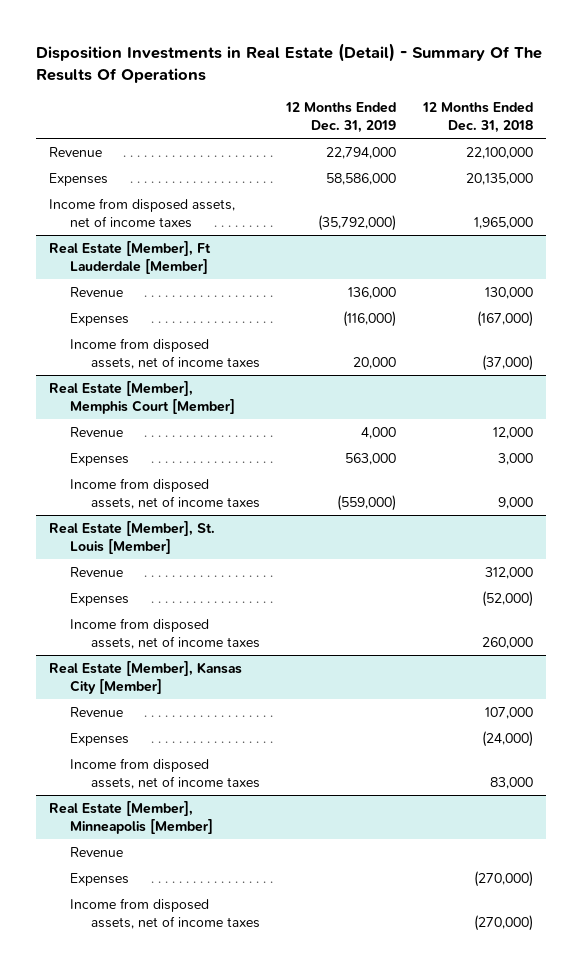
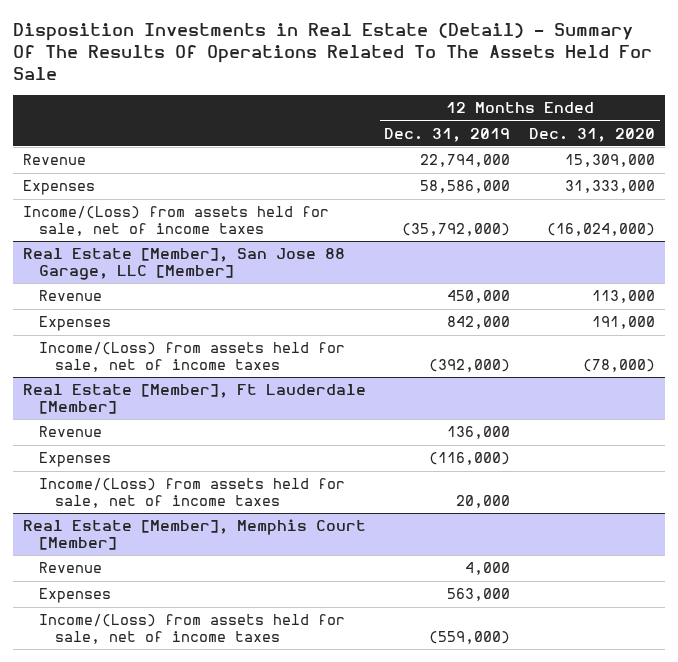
- Disposition Investments in Real Estate (Detail) - Summary Of The Results Of Operations
+ Disposition Investments in Real Estate (Detail) - Summary Of The Results Of Operations Related To The Assets Held For Sale
- | 12 Months Ended Dec. 31, 2019 | 12 Months Ended Dec. 31, 2018
+ | 12 Months Ended Dec. 31, 2019 | 12 Months Ended Dec. 31, 2020
- Income from disposed assets, net of income taxes | (35,792,000) | 1,965,000
+ Income/(Loss) from assets held for sale, net of income taxes | (35,792,000) | (16,024,000)
+ Real Estate [Member], San Jose 88 Garage, LLC [Member]
+ Revenue | 450,000 | 113,000
+ Expenses | 842,000 | 191,000
+ Income/(Loss) from assets held for sale, net of income taxes | (392,000) | (78,000)
@ Real Estate [Member], Ft Lauderdale [Member]
- Income from disposed assets, net of income taxes | 20,000 | (37,000)
+ Income/(Loss) from assets held for sale, net of income taxes | 20,000 |
@ Real Estate [Member], Memphis Court [Member]
- Income from disposed assets, net of income taxes | (559,000) | 9,000
- Real Estate [Member], St. Louis [Member]
- Revenue | | 312,000
- Expenses | | (52,000)
- Income from disposed assets, net of income taxes | | 260,000
- Real Estate [Member], Kansas City [Member]
- Revenue | | 107,000
- Expenses | | (24,000)
- Income from disposed assets, net of income taxes | | 83,000
- Real Estate [Member], Minneapolis [Member]
- Revenue
- Expenses | | (270,000)
- Income from disposed assets, net of income taxes | | (270,000)
@ Real Estate [Member], Memphis Court [Member]
+ Income/(Loss) from assets held for sale, net of income taxes | (559,000) |

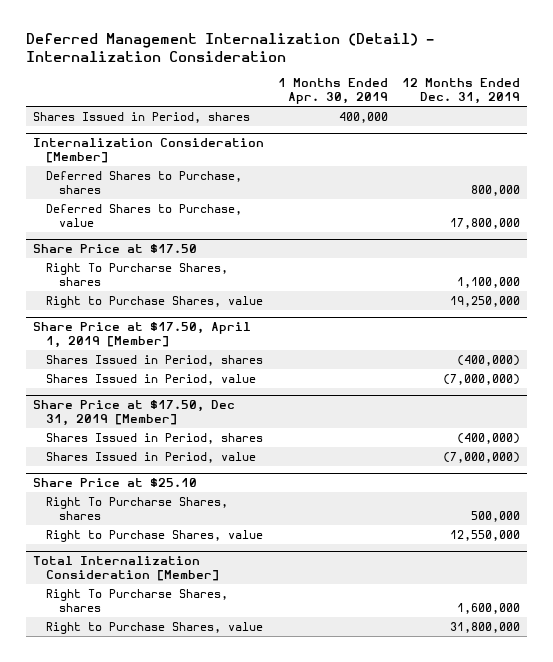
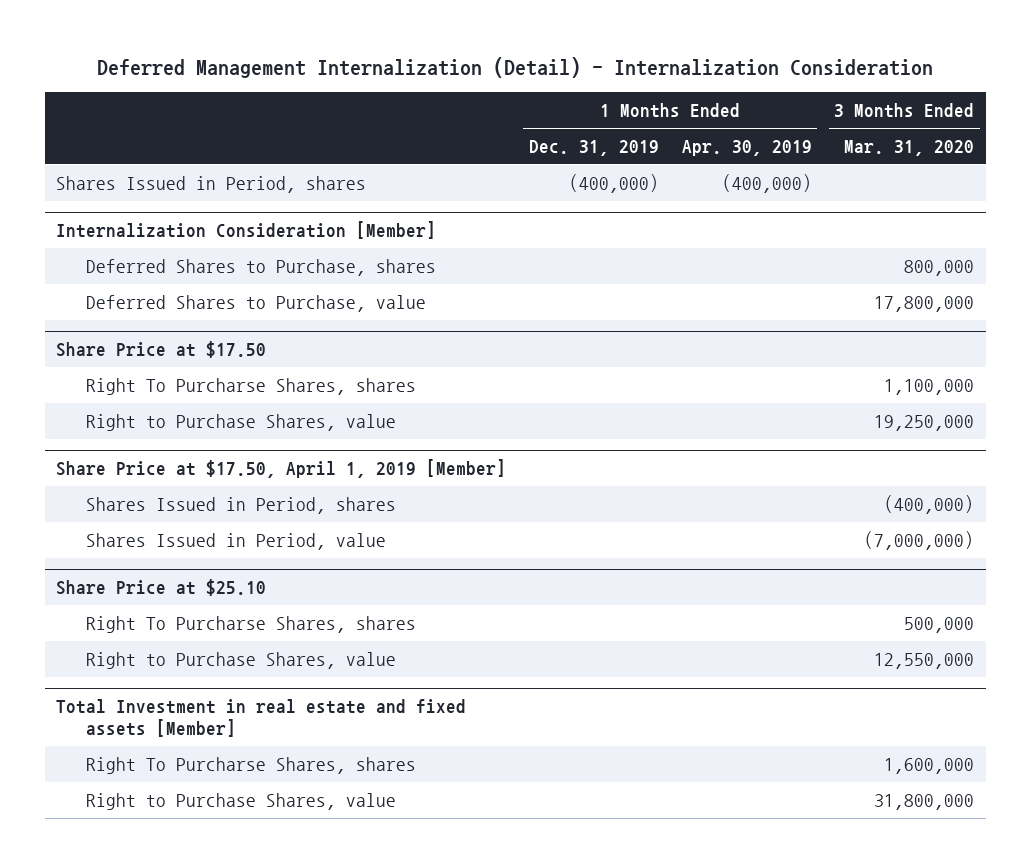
- | 1 Months Ended Apr. 30, 2019 | 12 Months Ended Dec. 31, 2019
+ | 1 Months Ended Dec. 31, 2019 | 1 Months Ended Apr. 30, 2019 | 3 Months Ended Mar. 31, 2020
- Shares Issued in Period, shares | 400,000 |
+ Shares Issued in Period, shares | (400,000) | (400,000) |
- Share Price at $17.50, Dec 31, 2019 [Member]
- Shares Issued in Period, shares | | (400,000)
- Shares Issued in Period, value | | (7,000,000)
- Total Internalization Consideration [Member]
- Right To Purcharse Shares, shares | | 1,600,000
- Right to Purchase Shares, value | | 31,800,000
+ Total Investment in real estate and fixed assets [Member]
+ Right To Purcharse Shares, shares | | | 1,600,000
+ Right to Purchase Shares, value | | | 31,800,000

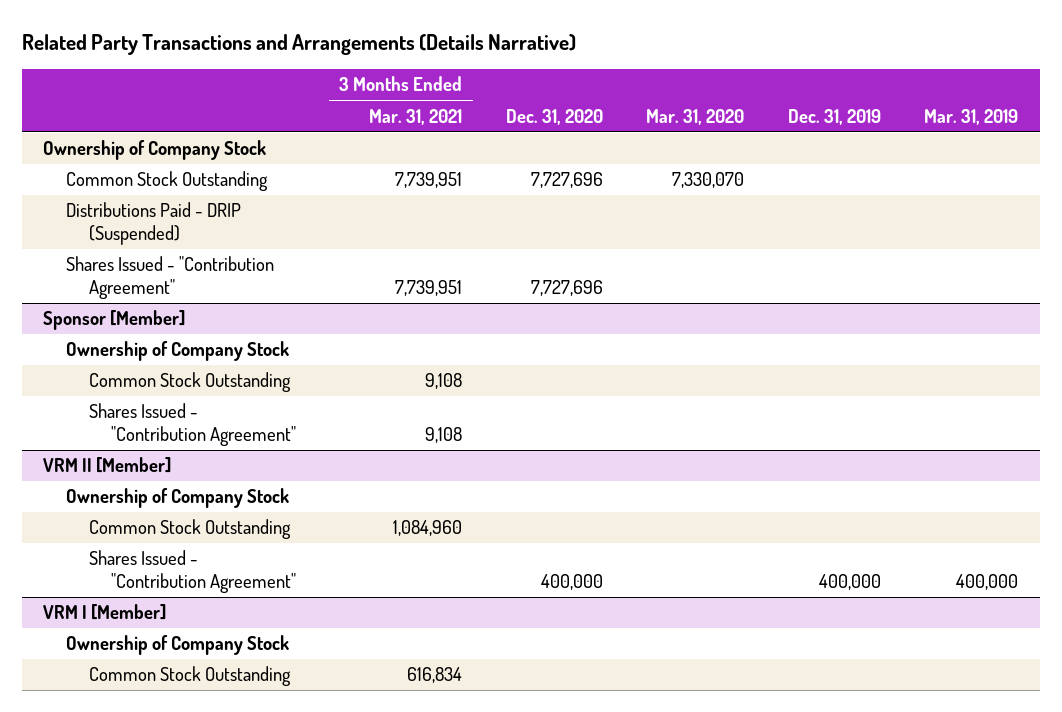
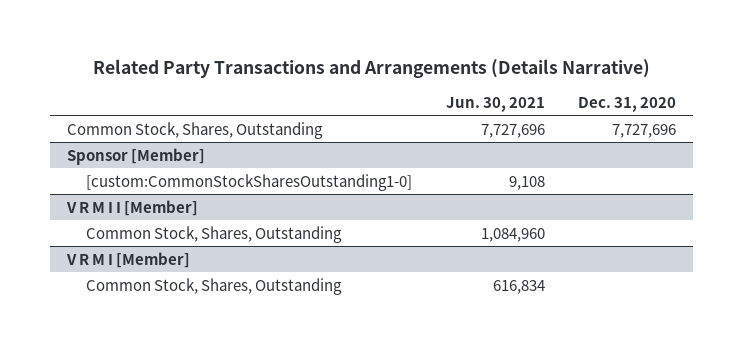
- | 3 Months Ended Mar. 31, 2021 | Dec. 31, 2020 | Mar. 31, 2020 | Dec. 31, 2019 | Mar. 31, 2019
+ | Jun. 30, 2021 | Dec. 31, 2020
- Ownership of Company Stock
- Common Stock Outstanding | 7,739,951 | 7,727,696 | 7,330,070 | |
- Distributions Paid - DRIP (Suspended)
- Shares Issued - "Contribution Agreement" | 7,739,951 | 7,727,696 | | |
+ Common Stock, Shares, Outstanding | 7,727,696 | 7,727,696
@ Sponsor [Member]
- Ownership of Company Stock
- Common Stock Outstanding | 9,108 | | | |
- Shares Issued - "Contribution Agreement" | 9,108 | | | |
- VRM II [Member]
- Ownership of Company Stock
- Common Stock Outstanding | 1,084,960 | | | |
- Shares Issued - "Contribution Agreement" | | 400,000 | | 400,000 | 400,000
- VRM I [Member]
- Ownership of Company Stock
- Common Stock Outstanding | 616,834 | | | |
@ Sponsor [Member]
+ [custom:CommonStockSharesOutstanding1-0] | 9,108 |
+ V R M I I [Member]
+ Common Stock, Shares, Outstanding | 1,084,960 |
+ V R M I [Member]
+ Common Stock, Shares, Outstanding | 616,834 |

